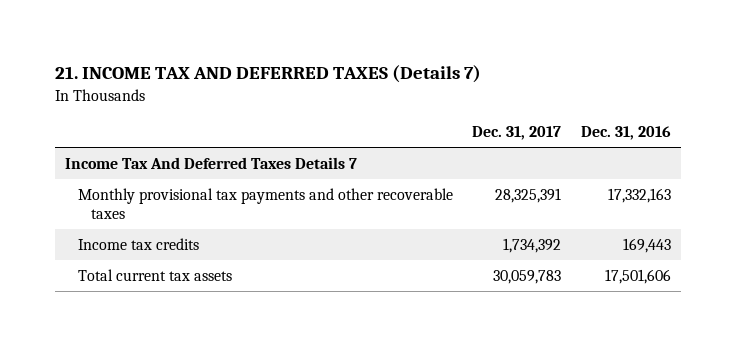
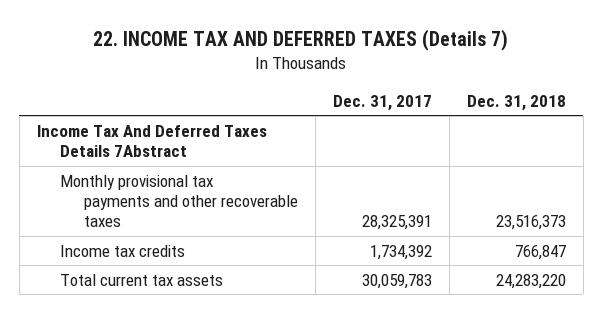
- 21. INCOME TAX AND DEFERRED TAXES (Details 7)
+ 22. INCOME TAX AND DEFERRED TAXES (Details 7)
- | Dec. 31, 2017 | Dec. 31, 2016
+ | Dec. 31, 2017 | Dec. 31, 2018
- Income Tax And Deferred Taxes Details 7
+ Income Tax And Deferred Taxes Details 7Abstract

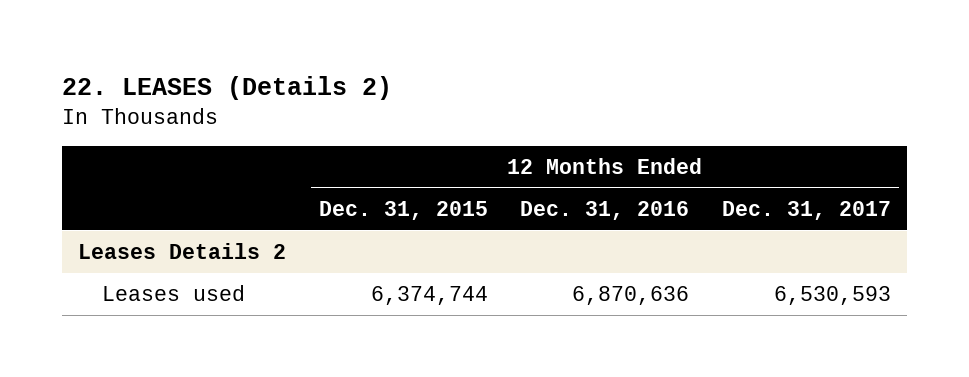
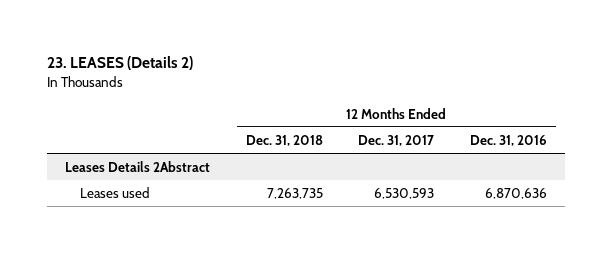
- 22. LEASES (Details 2)
+ 23. LEASES (Details 2)
- | 12 Months Ended Dec. 31, 2015 | 12 Months Ended Dec. 31, 2016 | 12 Months Ended Dec. 31, 2017
+ | 12 Months Ended Dec. 31, 2018 | 12 Months Ended Dec. 31, 2017 | 12 Months Ended Dec. 31, 2016
- Leases Details 2
+ Leases Details 2Abstract

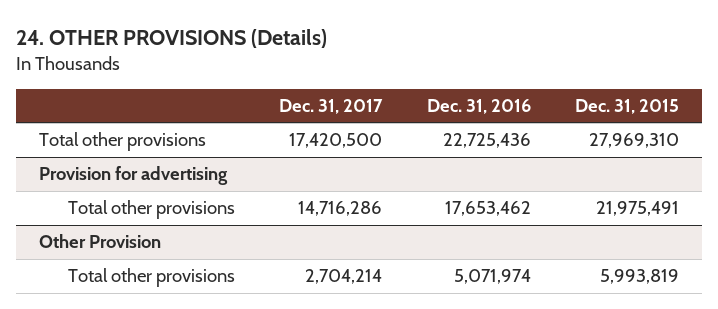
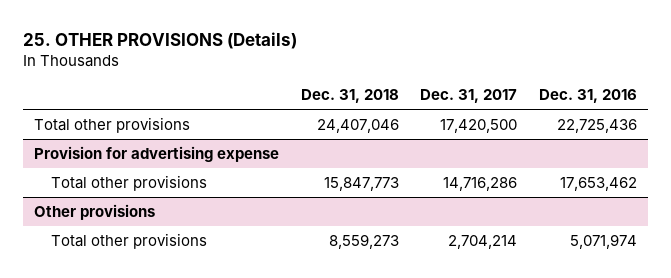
- 24. OTHER PROVISIONS (Details)
+ 25. OTHER PROVISIONS (Details)
- | Dec. 31, 2017 | Dec. 31, 2016 | Dec. 31, 2015
+ | Dec. 31, 2018 | Dec. 31, 2017 | Dec. 31, 2016
- Provision for advertising
+ Provision for advertising expense
- Other Provision
+ Other provisions

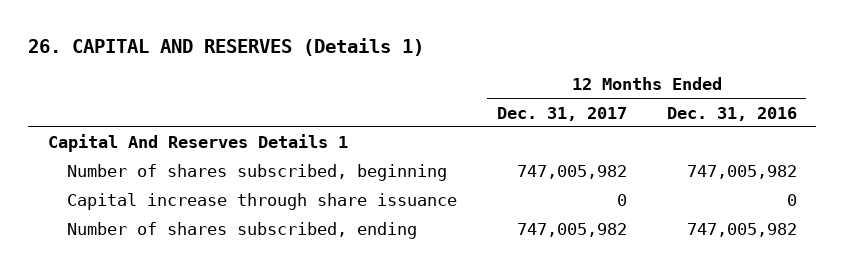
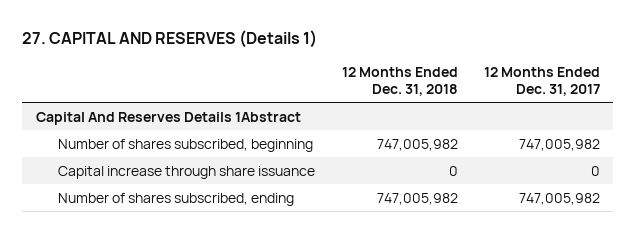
- 26. CAPITAL AND RESERVES (Details 1)
+ 27. CAPITAL AND RESERVES (Details 1)
- | 12 Months Ended Dec. 31, 2017 | 12 Months Ended Dec. 31, 2016
+ | 12 Months Ended Dec. 31, 2018 | 12 Months Ended Dec. 31, 2017
- Capital And Reserves Details 1
+ Capital And Reserves Details 1Abstract

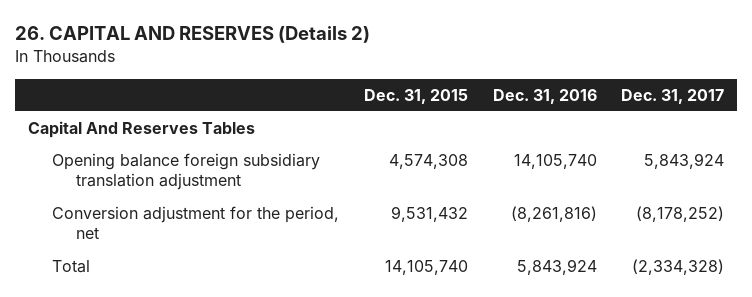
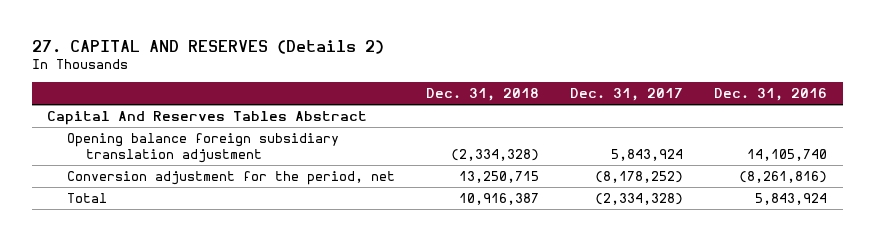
- 26. CAPITAL AND RESERVES (Details 2)
+ 27. CAPITAL AND RESERVES (Details 2)
- | Dec. 31, 2015 | Dec. 31, 2016 | Dec. 31, 2017
+ | Dec. 31, 2018 | Dec. 31, 2017 | Dec. 31, 2016
- Capital And Reserves Tables
+ Capital And Reserves Tables Abstract

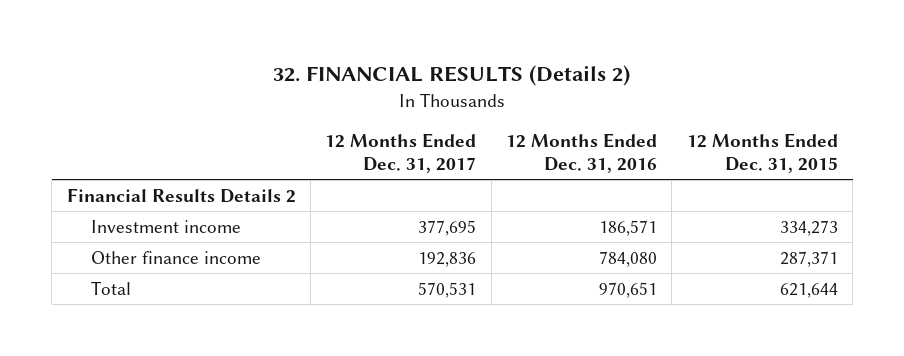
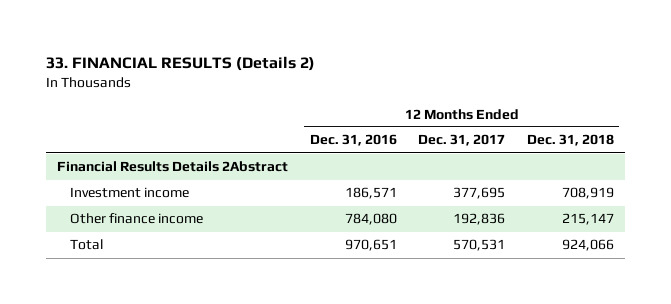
- 32. FINANCIAL RESULTS (Details 2)
+ 33. FINANCIAL RESULTS (Details 2)
- | 12 Months Ended Dec. 31, 2017 | 12 Months Ended Dec. 31, 2016 | 12 Months Ended Dec. 31, 2015
+ | 12 Months Ended Dec. 31, 2016 | 12 Months Ended Dec. 31, 2017 | 12 Months Ended Dec. 31, 2018
- Financial Results Details 2
+ Financial Results Details 2Abstract

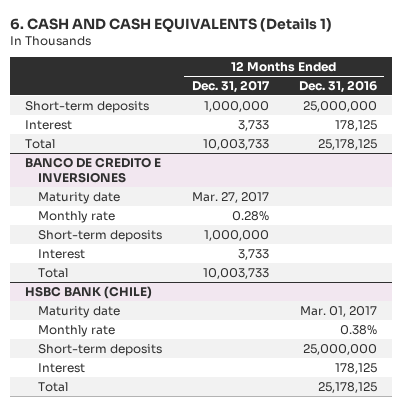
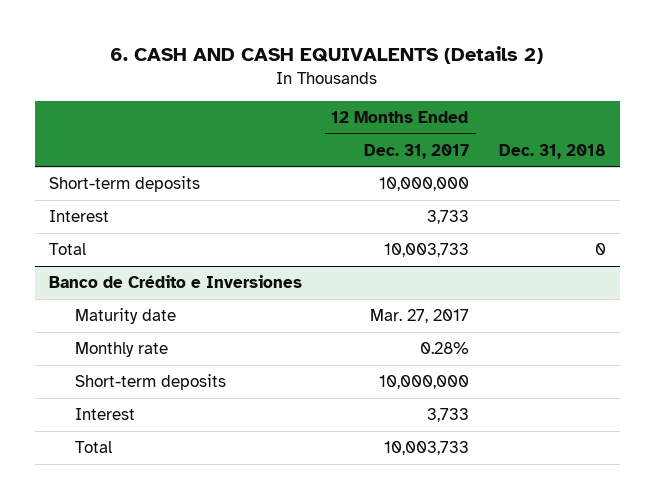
- 6. CASH AND CASH EQUIVALENTS (Details 1)
+ 6. CASH AND CASH EQUIVALENTS (Details 2)
- | 12 Months Ended Dec. 31, 2017 | 12 Months Ended Dec. 31, 2016
+ | 12 Months Ended Dec. 31, 2017 | Dec. 31, 2018
- Short-term deposits | 1,000,000 | 25,000,000
+ Short-term deposits | 10,000,000 |
- BANCO DE CREDITO E INVERSIONES
+ Banco de Crédito e Inversiones
- Short-term deposits | 1,000,000 |
+ Short-term deposits | 10,000,000 |
- HSBC BANK (CHILE)
- Maturity date | | Mar. 01, 2017
- Monthly rate | | 0.38%
- Short-term deposits | | 25,000,000
- Interest | | 178,125
- Total | | 25,178,125

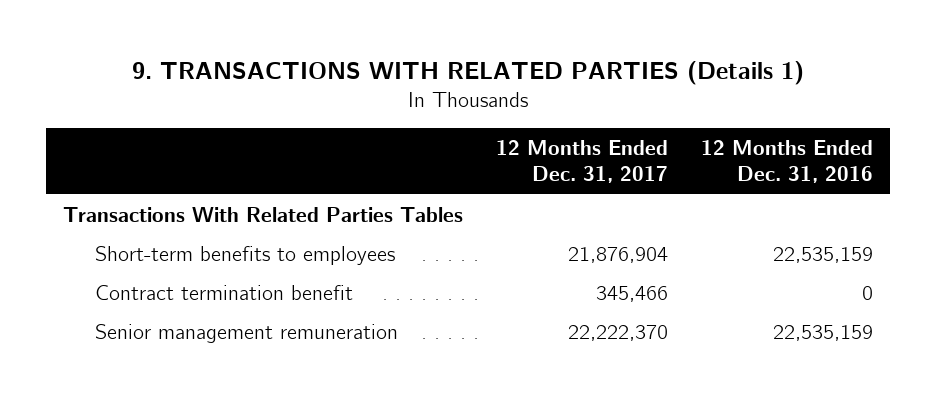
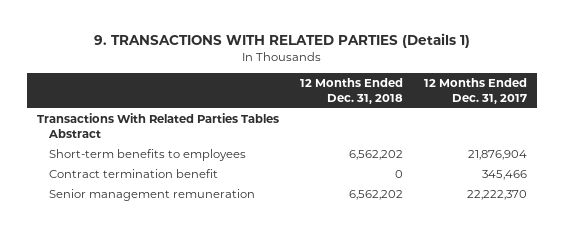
- | 12 Months Ended Dec. 31, 2017 | 12 Months Ended Dec. 31, 2016
+ | 12 Months Ended Dec. 31, 2018 | 12 Months Ended Dec. 31, 2017
- Transactions With Related Parties Tables
+ Transactions With Related Parties Tables Abstract

